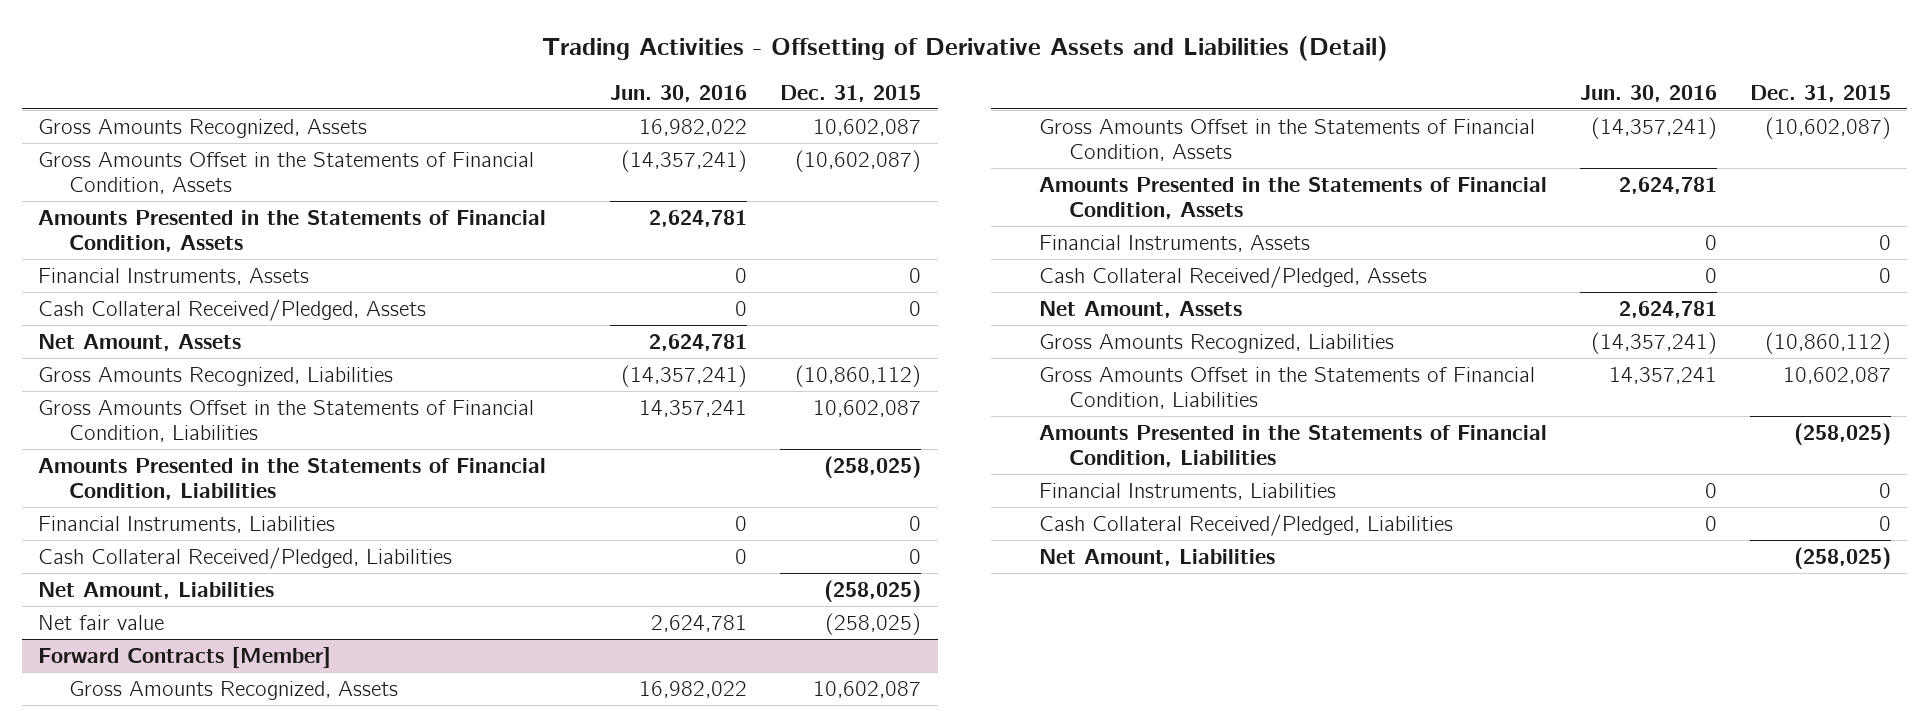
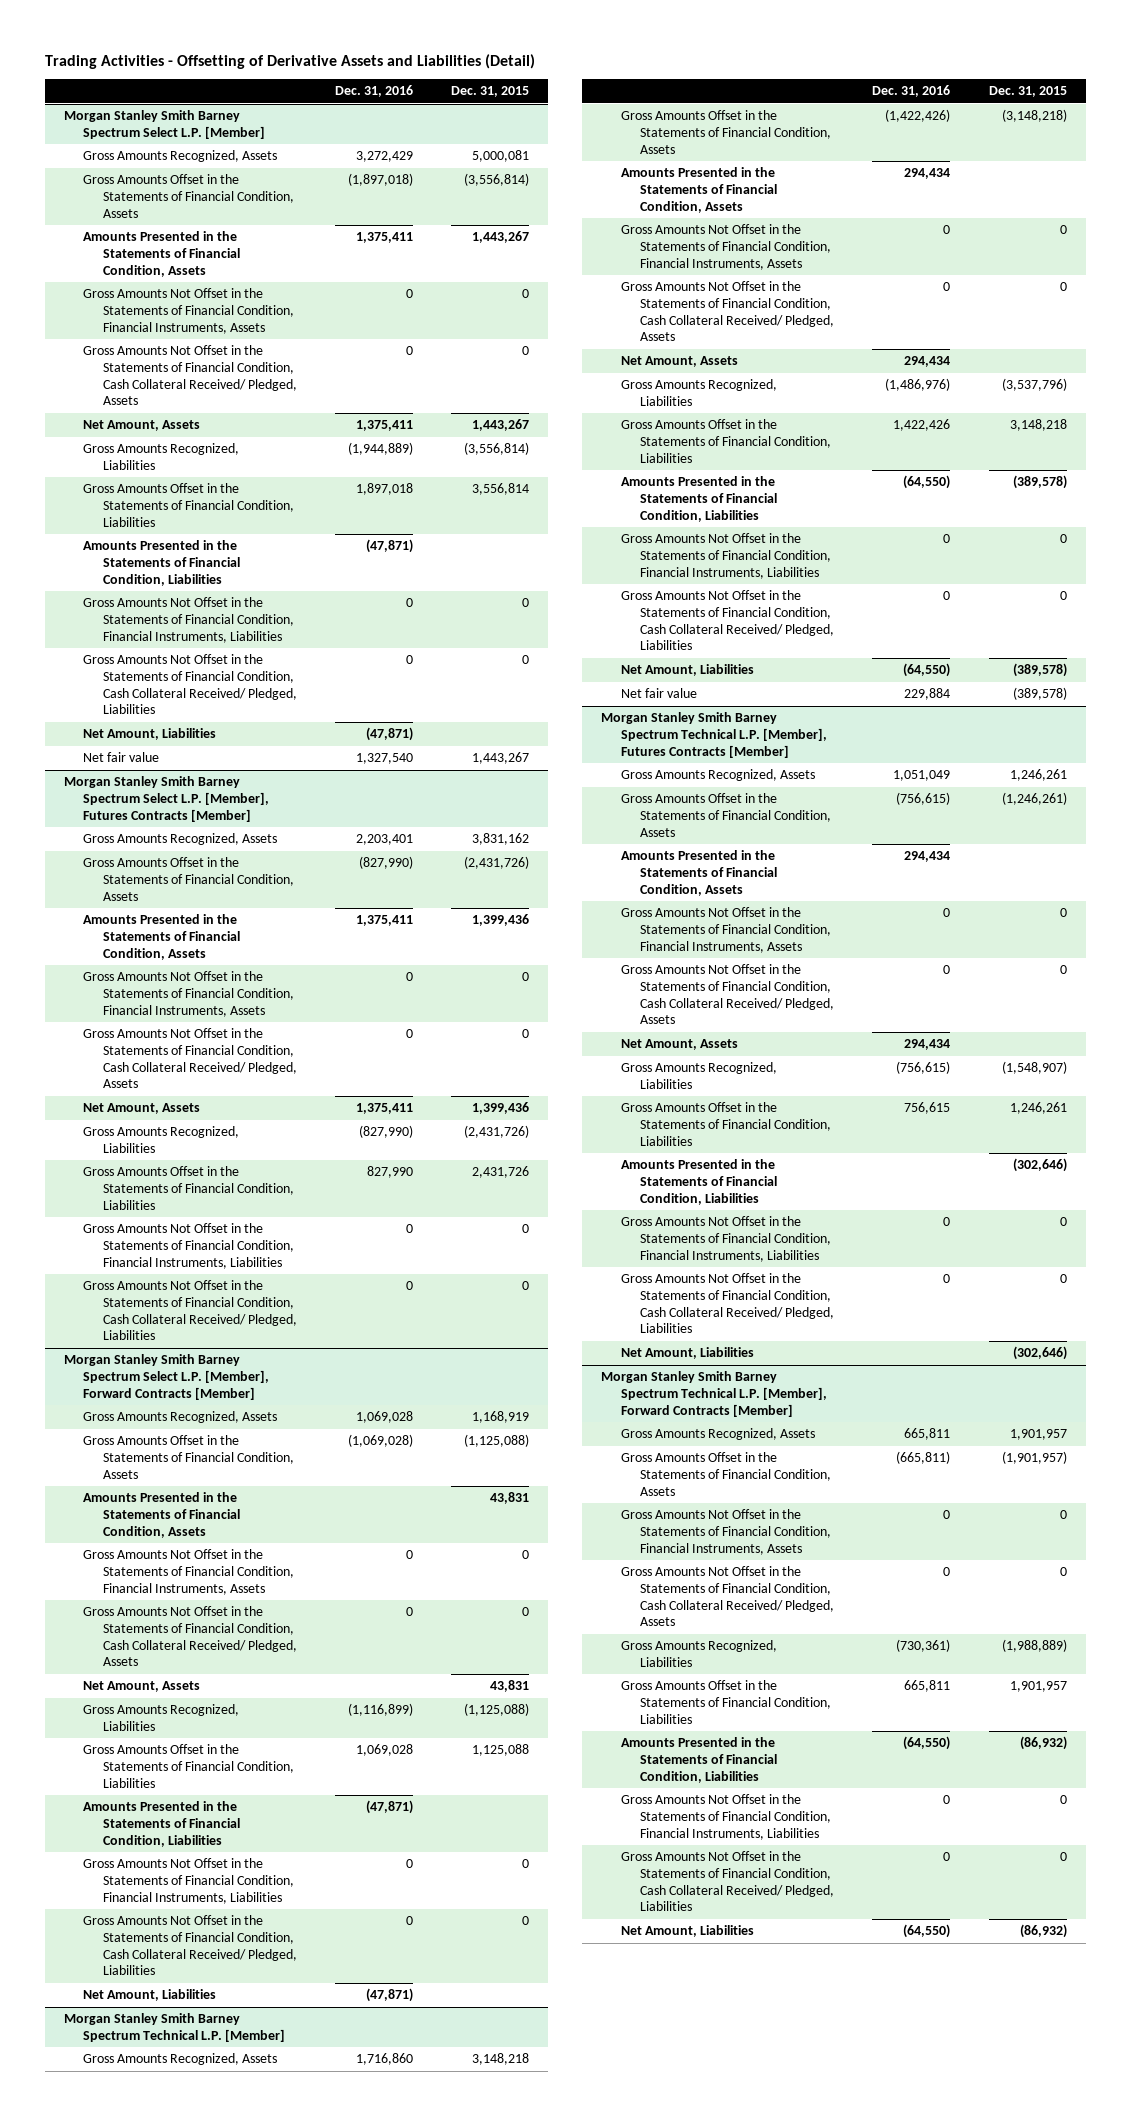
- | Jun. 30, 2016 | Dec. 31, 2015
+ | Dec. 31, 2016 | Dec. 31, 2015
- Gross Amounts Recognized, Assets | 16,982,022 | 10,602,087
- Gross Amounts Offset in the Statements of Financial Condition, Assets | (14,357,241) | (10,602,087)
+ Morgan Stanley Smith Barney Spectrum Select L.P. [Member]
+ Gross Amounts Recognized, Assets | 3,272,429 | 5,000,081
+ Gross Amounts Offset in the Statements of Financial Condition, Assets | (1,897,018) | (3,556,814)
+ Amounts Presented in the Statements of Financial Condition, Assets | 1,375,411 | 1,443,267
+ Gross Amounts Not Offset in the Statements of Financial Condition, Financial Instruments, Assets | 0 | 0
+ Gross Amounts Not Offset in the Statements of Financial Condition, Cash Collateral Received/ Pledged, Assets | 0 | 0
+ Net Amount, Assets | 1,375,411 | 1,443,267
+ Gross Amounts Recognized, Liabilities | (1,944,889) | (3,556,814)
+ Gross Amounts Offset in the Statements of Financial Condition, Liabilities | 1,897,018 | 3,556,814
+ Amounts Presented in the Statements of Financial Condition, Liabilities | (47,871) |
+ Gross Amounts Not Offset in the Statements of Financial Condition, Financial Instruments, Liabilities | 0 | 0
+ Gross Amounts Not Offset in the Statements of Financial Condition, Cash Collateral Received/ Pledged, Liabilities | 0 | 0
+ Net Amount, Liabilities | (47,871) |
+ Net fair value | 1,327,540 | 1,443,267
+ Morgan Stanley Smith Barney Spectrum Select L.P. [Member], Futures Contracts [Member]
+ Gross Amounts Recognized, Assets | 2,203,401 | 3,831,162
+ Gross Amounts Offset in the Statements of Financial Condition, Assets | (827,990) | (2,431,726)
+ Amounts Presented in the Statements of Financial Condition, Assets | 1,375,411 | 1,399,436
+ Gross Amounts Not Offset in the Statements of Financial Condition, Financial Instruments, Assets | 0 | 0
+ Gross Amounts Not Offset in the Statements of Financial Condition, Cash Collateral Received/ Pledged, Assets | 0 | 0
+ Net Amount, Assets | 1,375,411 | 1,399,436
+ Gross Amounts Recognized, Liabilities | (827,990) | (2,431,726)
+ Gross Amounts Offset in the Statements of Financial Condition, Liabilities | 827,990 | 2,431,726
+ Gross Amounts Not Offset in the Statements of Financial Condition, Financial Instruments, Liabilities | 0 | 0
+ Gross Amounts Not Offset in the Statements of Financial Condition, Cash Collateral Received/ Pledged, Liabilities | 0 | 0
+ Morgan Stanley Smith Barney Spectrum Select L.P. [Member], Forward Contracts [Member]
+ Gross Amounts Recognized, Assets | 1,069,028 | 1,168,919
+ Gross Amounts Offset in the Statements of Financial Condition, Assets | (1,069,028) | (1,125,088)
+ Amounts Presented in the Statements of Financial Condition, Assets | | 43,831
+ Gross Amounts Not Offset in the Statements of Financial Condition, Financial Instruments, Assets | 0 | 0
+ Gross Amounts Not Offset in the Statements of Financial Condition, Cash Collateral Received/ Pledged, Assets | 0 | 0
+ Net Amount, Assets | | 43,831
+ Gross Amounts Recognized, Liabilities | (1,116,899) | (1,125,088)
+ Gross Amounts Offset in the Statements of Financial Condition, Liabilities | 1,069,028 | 1,125,088
+ Amounts Presented in the Statements of Financial Condition, Liabilities | (47,871) |
+ Gross Amounts Not Offset in the Statements of Financial Condition, Financial Instruments, Liabilities | 0 | 0
+ Gross Amounts Not Offset in the Statements of Financial Condition, Cash Collateral Received/ Pledged, Liabilities | 0 | 0
+ Net Amount, Liabilities | (47,871) |
+ Morgan Stanley Smith Barney Spectrum Technical L.P. [Member]
+ Gross Amounts Recognized, Assets | 1,716,860 | 3,148,218
+ Gross Amounts Offset in the Statements of Financial Condition, Assets | (1,422,426) | (3,148,218)
- Financial Instruments, Assets | 0 | 0
- Cash Collateral Received/Pledged, Assets | 0 | 0
+ Gross Amounts Not Offset in the Statements of Financial Condition, Financial Instruments, Assets | 0 | 0
+ Gross Amounts Not Offset in the Statements of Financial Condition, Cash Collateral Received/ Pledged, Assets | 0 | 0
- Gross Amounts Recognized, Liabilities | (14,357,241) | (10,860,112)
- Gross Amounts Offset in the Statements of Financial Condition, Liabilities | 14,357,241 | 10,602,087
- Amounts Presented in the Statements of Financial Condition, Liabilities | | (258,025)
- Financial Instruments, Liabilities | 0 | 0
- Cash Collateral Received/Pledged, Liabilities | 0 | 0
- Net Amount, Liabilities | | (258,025)
- Net fair value | 2,624,781 | (258,025)
- Forward Contracts [Member]
- Gross Amounts Recognized, Assets | 16,982,022 | 10,602,087
- Gross Amounts Offset in the Statements of Financial Condition, Assets | (14,357,241) | (10,602,087)
+ Gross Amounts Recognized, Liabilities | (1,486,976) | (3,537,796)
+ Gross Amounts Offset in the Statements of Financial Condition, Liabilities | 1,422,426 | 3,148,218
+ Amounts Presented in the Statements of Financial Condition, Liabilities | (64,550) | (389,578)
+ Gross Amounts Not Offset in the Statements of Financial Condition, Financial Instruments, Liabilities | 0 | 0
+ Gross Amounts Not Offset in the Statements of Financial Condition, Cash Collateral Received/ Pledged, Liabilities | 0 | 0
+ Net Amount, Liabilities | (64,550) | (389,578)
+ Net fair value | 229,884 | (389,578)
+ Morgan Stanley Smith Barney Spectrum Technical L.P. [Member], Futures Contracts [Member]
+ Gross Amounts Recognized, Assets | 1,051,049 | 1,246,261
+ Gross Amounts Offset in the Statements of Financial Condition, Assets | (756,615) | (1,246,261)
- Financial Instruments, Assets | 0 | 0
- Cash Collateral Received/Pledged, Assets | 0 | 0
+ Gross Amounts Not Offset in the Statements of Financial Condition, Financial Instruments, Assets | 0 | 0
+ Gross Amounts Not Offset in the Statements of Financial Condition, Cash Collateral Received/ Pledged, Assets | 0 | 0
- Gross Amounts Recognized, Liabilities | (14,357,241) | (10,860,112)
- Gross Amounts Offset in the Statements of Financial Condition, Liabilities | 14,357,241 | 10,602,087
- Amounts Presented in the Statements of Financial Condition, Liabilities | | (258,025)
- Financial Instruments, Liabilities | 0 | 0
- Cash Collateral Received/Pledged, Liabilities | 0 | 0
- Net Amount, Liabilities | | (258,025)
+ Gross Amounts Recognized, Liabilities | (756,615) | (1,548,907)
+ Gross Amounts Offset in the Statements of Financial Condition, Liabilities | 756,615 | 1,246,261
+ Amounts Presented in the Statements of Financial Condition, Liabilities | | (302,646)
+ Gross Amounts Not Offset in the Statements of Financial Condition, Financial Instruments, Liabilities | 0 | 0
+ Gross Amounts Not Offset in the Statements of Financial Condition, Cash Collateral Received/ Pledged, Liabilities | 0 | 0
+ Net Amount, Liabilities | | (302,646)
+ Morgan Stanley Smith Barney Spectrum Technical L.P. [Member], Forward Contracts [Member]
+ Gross Amounts Recognized, Assets | 665,811 | 1,901,957
+ Gross Amounts Offset in the Statements of Financial Condition, Assets | (665,811) | (1,901,957)
+ Gross Amounts Not Offset in the Statements of Financial Condition, Financial Instruments, Assets | 0 | 0
+ Gross Amounts Not Offset in the Statements of Financial Condition, Cash Collateral Received/ Pledged, Assets | 0 | 0
+ Gross Amounts Recognized, Liabilities | (730,361) | (1,988,889)
+ Gross Amounts Offset in the Statements of Financial Condition, Liabilities | 665,811 | 1,901,957
+ Amounts Presented in the Statements of Financial Condition, Liabilities | (64,550) | (86,932)
+ Gross Amounts Not Offset in the Statements of Financial Condition, Financial Instruments, Liabilities | 0 | 0
+ Gross Amounts Not Offset in the Statements of Financial Condition, Cash Collateral Received/ Pledged, Liabilities | 0 | 0
+ Net Amount, Liabilities | (64,550) | (86,932)

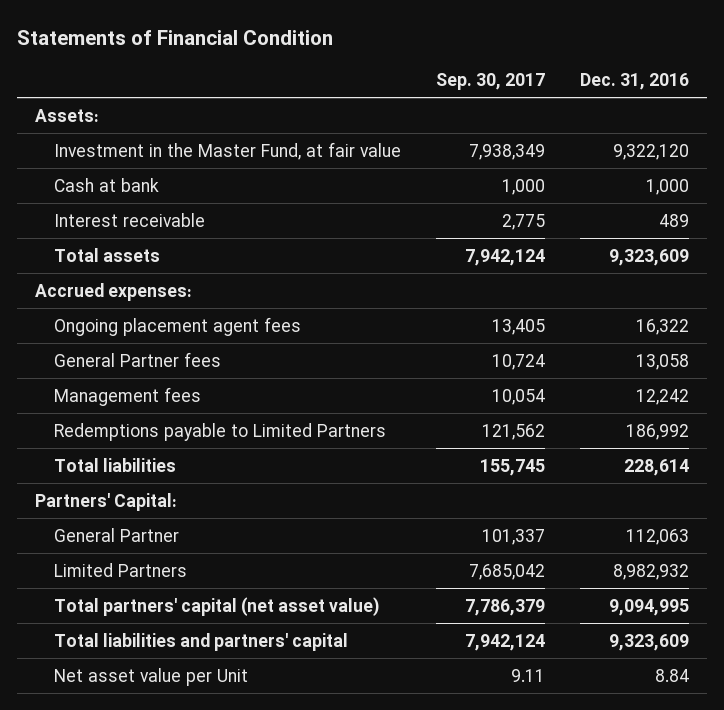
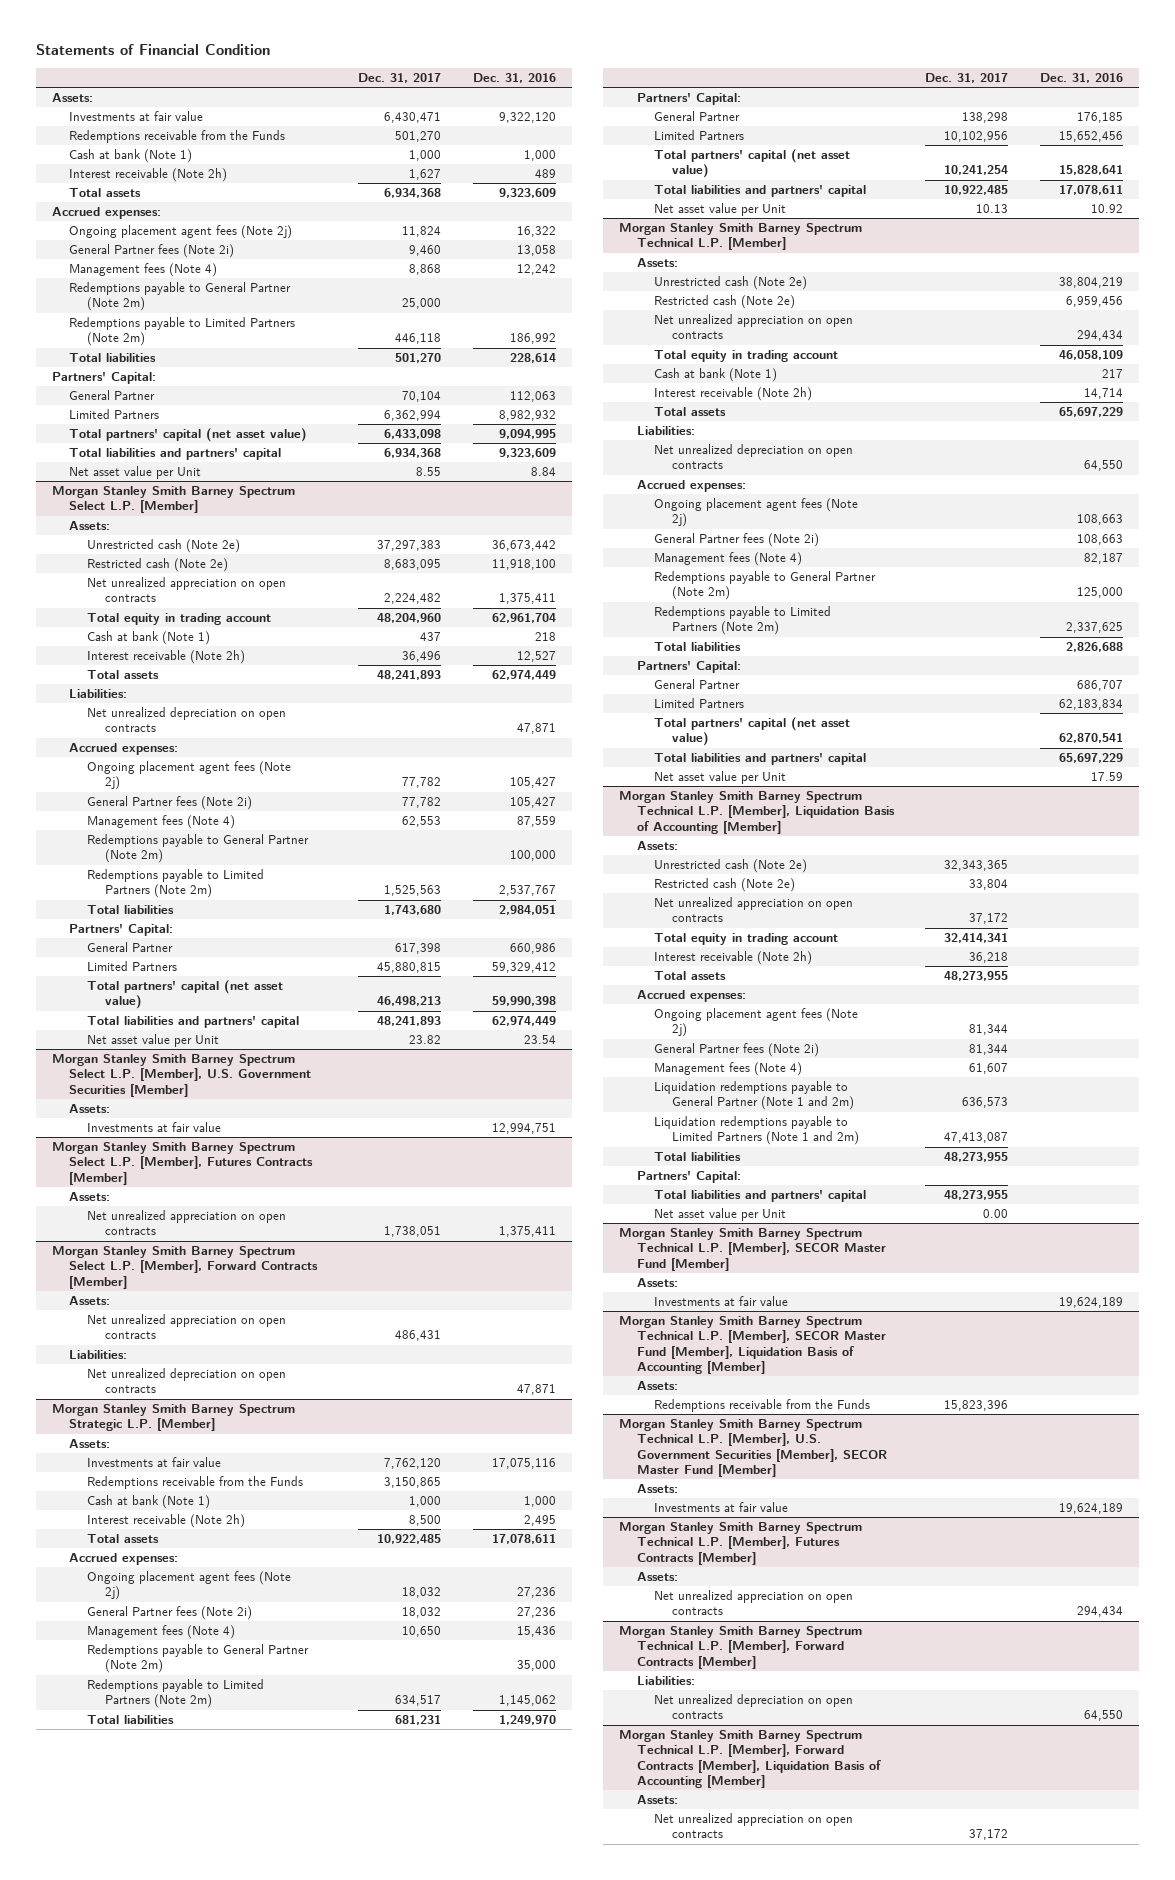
- | Sep. 30, 2017 | Dec. 31, 2016
+ | Dec. 31, 2017 | Dec. 31, 2016
- Investment in the Master Fund, at fair value | 7,938,349 | 9,322,120
- Cash at bank | 1,000 | 1,000
- Interest receivable | 2,775 | 489
+ Investments at fair value | 6,430,471 | 9,322,120
+ Redemptions receivable from the Funds | 501,270 |
+ Cash at bank (Note 1) | 1,000 | 1,000
+ Interest receivable (Note 2h) | 1,627 | 489
- Ongoing placement agent fees | 13,405 | 16,322
- General Partner fees | 10,724 | 13,058
- Management fees | 10,054 | 12,242
- Redemptions payable to Limited Partners | 121,562 | 186,992
+ Ongoing placement agent fees (Note 2j) | 11,824 | 16,322
+ General Partner fees (Note 2i) | 9,460 | 13,058
+ Management fees (Note 4) | 8,868 | 12,242
+ Redemptions payable to General Partner (Note 2m) | 25,000 |
+ Redemptions payable to Limited Partners (Note 2m) | 446,118 | 186,992
+ Morgan Stanley Smith Barney Spectrum Select L.P. [Member]
+ Assets:
+ Unrestricted cash (Note 2e) | 37,297,383 | 36,673,442
+ Restricted cash (Note 2e) | 8,683,095 | 11,918,100
+ Net unrealized appreciation on open contracts | 2,224,482 | 1,375,411
+ Total equity in trading account | 48,204,960 | 62,961,704
+ Cash at bank (Note 1) | 437 | 218
+ Interest receivable (Note 2h) | 36,496 | 12,527
+ Total assets | 48,241,893 | 62,974,449
+ Liabilities:
+ Net unrealized depreciation on open contracts | | 47,871
+ Accrued expenses:
+ Ongoing placement agent fees (Note 2j) | 77,782 | 105,427
+ General Partner fees (Note 2i) | 77,782 | 105,427
+ Management fees (Note 4) | 62,553 | 87,559
+ Redemptions payable to General Partner (Note 2m) | | 100,000
+ Redemptions payable to Limited Partners (Note 2m) | 1,525,563 | 2,537,767
+ Total liabilities | 1,743,680 | 2,984,051
+ Partners' Capital:
+ General Partner | 617,398 | 660,986
+ Limited Partners | 45,880,815 | 59,329,412
+ Total partners' capital (net asset value) | 46,498,213 | 59,990,398
+ Total liabilities and partners' capital | 48,241,893 | 62,974,449
+ Net asset value per Unit | 23.82 | 23.54
+ Morgan Stanley Smith Barney Spectrum Select L.P. [Member], U.S. Government Securities [Member]
+ Assets:
+ Investments at fair value | | 12,994,751
+ Morgan Stanley Smith Barney Spectrum Select L.P. [Member], Futures Contracts [Member]
+ Assets:
+ Net unrealized appreciation on open contracts | 1,738,051 | 1,375,411
+ Morgan Stanley Smith Barney Spectrum Select L.P. [Member], Forward Contracts [Member]
+ Assets:
+ Net unrealized appreciation on open contracts | 486,431 |
+ Liabilities:
+ Net unrealized depreciation on open contracts | | 47,871
+ Morgan Stanley Smith Barney Spectrum Strategic L.P. [Member]
+ Assets:
+ Investments at fair value | 7,762,120 | 17,075,116
+ Redemptions receivable from the Funds | 3,150,865 |
+ Cash at bank (Note 1) | 1,000 | 1,000
+ Interest receivable (Note 2h) | 8,500 | 2,495
+ Total assets | 10,922,485 | 17,078,611
+ Accrued expenses:
+ Ongoing placement agent fees (Note 2j) | 18,032 | 27,236
+ General Partner fees (Note 2i) | 18,032 | 27,236
+ Management fees (Note 4) | 10,650 | 15,436
+ Redemptions payable to General Partner (Note 2m) | | 35,000
+ Redemptions payable to Limited Partners (Note 2m) | 634,517 | 1,145,062
+ Total liabilities | 681,231 | 1,249,970
+ Partners' Capital:
+ General Partner | 138,298 | 176,185
+ Limited Partners | 10,102,956 | 15,652,456
+ Total partners' capital (net asset value) | 10,241,254 | 15,828,641
+ Total liabilities and partners' capital | 10,922,485 | 17,078,611
+ Net asset value per Unit | 10.13 | 10.92
+ Morgan Stanley Smith Barney Spectrum Technical L.P. [Member]
+ Assets:
+ Unrestricted cash (Note 2e) | | 38,804,219
+ Restricted cash (Note 2e) | | 6,959,456
+ Net unrealized appreciation on open contracts | | 294,434
+ Total equity in trading account | | 46,058,109
+ Cash at bank (Note 1) | | 217
+ Interest receivable (Note 2h) | | 14,714
+ Total assets | | 65,697,229
+ Liabilities:
+ Net unrealized depreciation on open contracts | | 64,550
+ Accrued expenses:
+ Ongoing placement agent fees (Note 2j) | | 108,663
+ General Partner fees (Note 2i) | | 108,663
+ Management fees (Note 4) | | 82,187
+ Redemptions payable to General Partner (Note 2m) | | 125,000
+ Redemptions payable to Limited Partners (Note 2m) | | 2,337,625
+ Total liabilities | | 2,826,688
+ Partners' Capital:
+ General Partner | | 686,707
+ Limited Partners | | 62,183,834
+ Total partners' capital (net asset value) | | 62,870,541
+ Total liabilities and partners' capital | | 65,697,229
+ Net asset value per Unit | | 17.59
+ Morgan Stanley Smith Barney Spectrum Technical L.P. [Member], Liquidation Basis of Accounting [Member]
+ Assets:
+ Unrestricted cash (Note 2e) | 32,343,365 |
+ Restricted cash (Note 2e) | 33,804 |
+ Net unrealized appreciation on open contracts | 37,172 |
+ Total equity in trading account | 32,414,341 |
+ Interest receivable (Note 2h) | 36,218 |
+ Total assets | 48,273,955 |
+ Accrued expenses:
+ Ongoing placement agent fees (Note 2j) | 81,344 |
+ General Partner fees (Note 2i) | 81,344 |
+ Management fees (Note 4) | 61,607 |
+ Liquidation redemptions payable to General Partner (Note 1 and 2m) | 636,573 |
+ Liquidation redemptions payable to Limited Partners (Note 1 and 2m) | 47,413,087 |
+ Total liabilities | 48,273,955 |
+ Partners' Capital:
+ Total liabilities and partners' capital | 48,273,955 |
+ Net asset value per Unit | 0.00 |
+ Morgan Stanley Smith Barney Spectrum Technical L.P. [Member], SECOR Master Fund [Member]
+ Assets:
+ Investments at fair value | | 19,624,189
+ Morgan Stanley Smith Barney Spectrum Technical L.P. [Member], SECOR Master Fund [Member], Liquidation Basis of Accounting [Member]
+ Assets:
+ Redemptions receivable from the Funds | 15,823,396 |
+ Morgan Stanley Smith Barney Spectrum Technical L.P. [Member], U.S. Government Securities [Member], SECOR Master Fund [Member]
+ Assets:
+ Investments at fair value | | 19,624,189
+ Morgan Stanley Smith Barney Spectrum Technical L.P. [Member], Futures Contracts [Member]
+ Assets:
+ Net unrealized appreciation on open contracts | | 294,434
+ Morgan Stanley Smith Barney Spectrum Technical L.P. [Member], Forward Contracts [Member]
+ Liabilities:
+ Net unrealized depreciation on open contracts | | 64,550
+ Morgan Stanley Smith Barney Spectrum Technical L.P. [Member], Forward Contracts [Member], Liquidation Basis of Accounting [Member]
+ Assets:
+ Net unrealized appreciation on open contracts | 37,172 |

